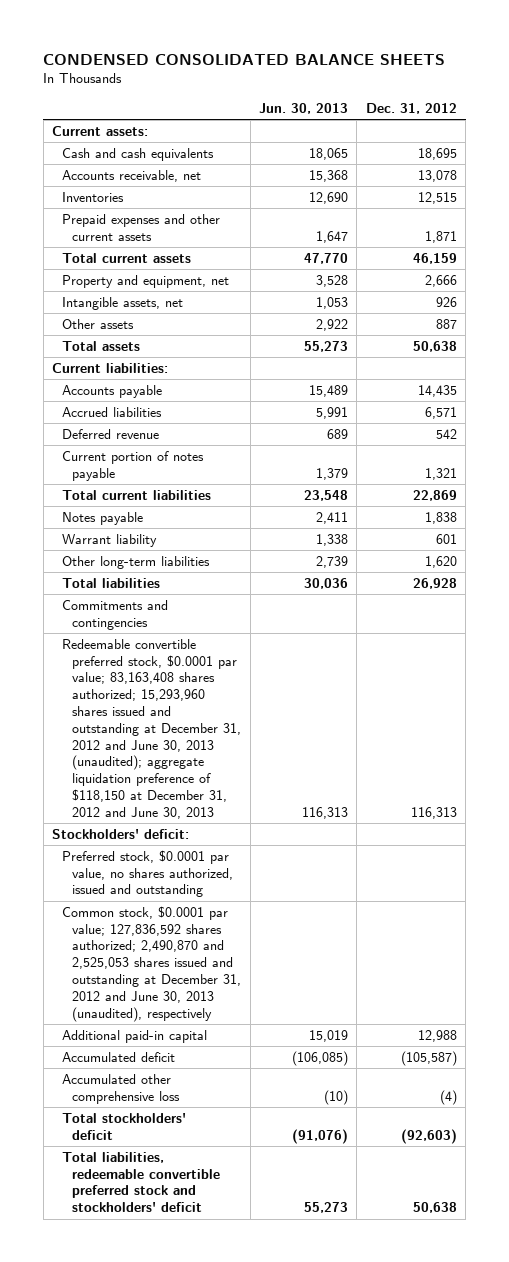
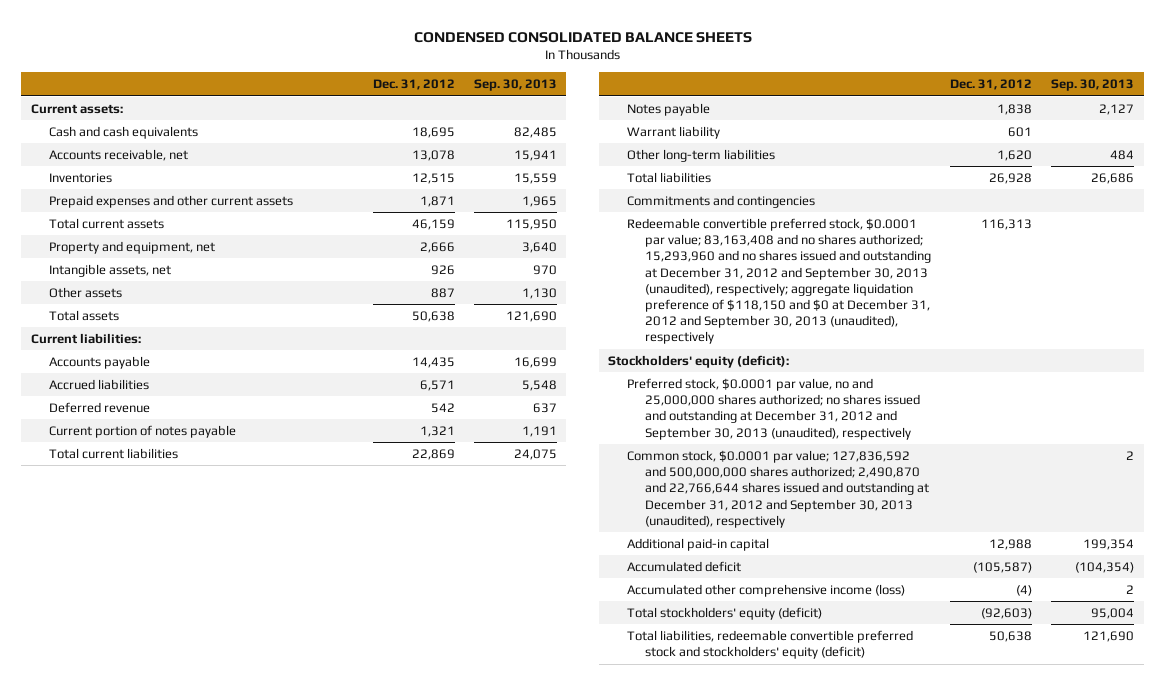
- | Jun. 30, 2013 | Dec. 31, 2012
+ | Dec. 31, 2012 | Sep. 30, 2013
- Redeemable convertible preferred stock, $0.0001 par value; 83,163,408 shares authorized; 15,293,960 shares issued and outstanding at December 31, 2012 and June 30, 2013 (unaudited); aggregate liquidation preference of $118,150 at December 31, 2012 and June 30, 2013 | 116,313 | 116,313
- Stockholders' deficit:
- Preferred stock, $0.0001 par value, no shares authorized, issued and outstanding
- Common stock, $0.0001 par value; 127,836,592 shares authorized; 2,490,870 and 2,525,053 shares issued and outstanding at December 31, 2012 and June 30, 2013 (unaudited), respectively
+ Redeemable convertible preferred stock, $0.0001 par value; 83,163,408 and no shares authorized; 15,293,960 and no shares issued and outstanding at December 31, 2012 and September 30, 2013 (unaudited), respectively; aggregate liquidation preference of $118,150 and $0 at December 31, 2012 and September 30, 2013 (unaudited), respectively | 116,313 |
+ Stockholders' equity (deficit):
+ Preferred stock, $0.0001 par value, no and 25,000,000 shares authorized; no shares issued and outstanding at December 31, 2012 and September 30, 2013 (unaudited), respectively
+ Common stock, $0.0001 par value; 127,836,592 and 500,000,000 shares authorized; 2,490,870 and 22,766,644 shares issued and outstanding at December 31, 2012 and September 30, 2013 (unaudited), respectively | | 2
- Accumulated other comprehensive loss | (10) | (4)
- Total stockholders' deficit | (91,076) | (92,603)
- Total liabilities, redeemable convertible preferred stock and stockholders' deficit | 55,273 | 50,638
+ Accumulated other comprehensive income (loss) | (4) | 2
+ Total stockholders' equity (deficit) | (92,603) | 95,004
+ Total liabilities, redeemable convertible preferred stock and stockholders' equity (deficit) | 50,638 | 121,690

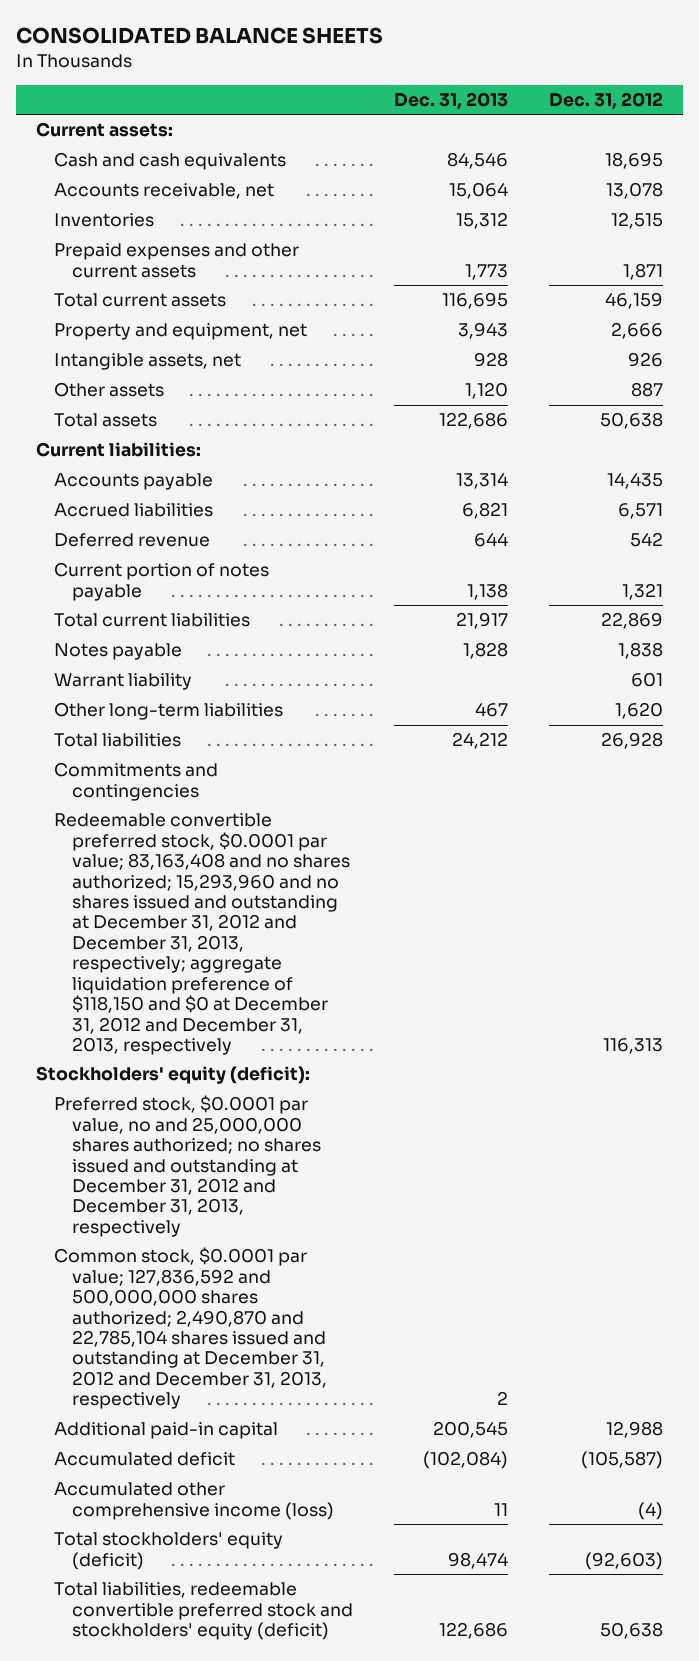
- CONDENSED CONSOLIDATED BALANCE SHEETS
+ CONSOLIDATED BALANCE SHEETS
- | Dec. 31, 2012 | Sep. 30, 2013
+ | Dec. 31, 2013 | Dec. 31, 2012
- Redeemable convertible preferred stock, $0.0001 par value; 83,163,408 and no shares authorized; 15,293,960 and no shares issued and outstanding at December 31, 2012 and September 30, 2013 (unaudited), respectively; aggregate liquidation preference of $118,150 and $0 at December 31, 2012 and September 30, 2013 (unaudited), respectively | 116,313 |
+ Redeemable convertible preferred stock, $0.0001 par value; 83,163,408 and no shares authorized; 15,293,960 and no shares issued and outstanding at December 31, 2012 and December 31, 2013, respectively; aggregate liquidation preference of $118,150 and $0 at December 31, 2012 and December 31, 2013, respectively | | 116,313
- Preferred stock, $0.0001 par value, no and 25,000,000 shares authorized; no shares issued and outstanding at December 31, 2012 and September 30, 2013 (unaudited), respectively
- Common stock, $0.0001 par value; 127,836,592 and 500,000,000 shares authorized; 2,490,870 and 22,766,644 shares issued and outstanding at December 31, 2012 and September 30, 2013 (unaudited), respectively | | 2
+ Preferred stock, $0.0001 par value, no and 25,000,000 shares authorized; no shares issued and outstanding at December 31, 2012 and December 31, 2013, respectively
+ Common stock, $0.0001 par value; 127,836,592 and 500,000,000 shares authorized; 2,490,870 and 22,785,104 shares issued and outstanding at December 31, 2012 and December 31, 2013, respectively | 2 |

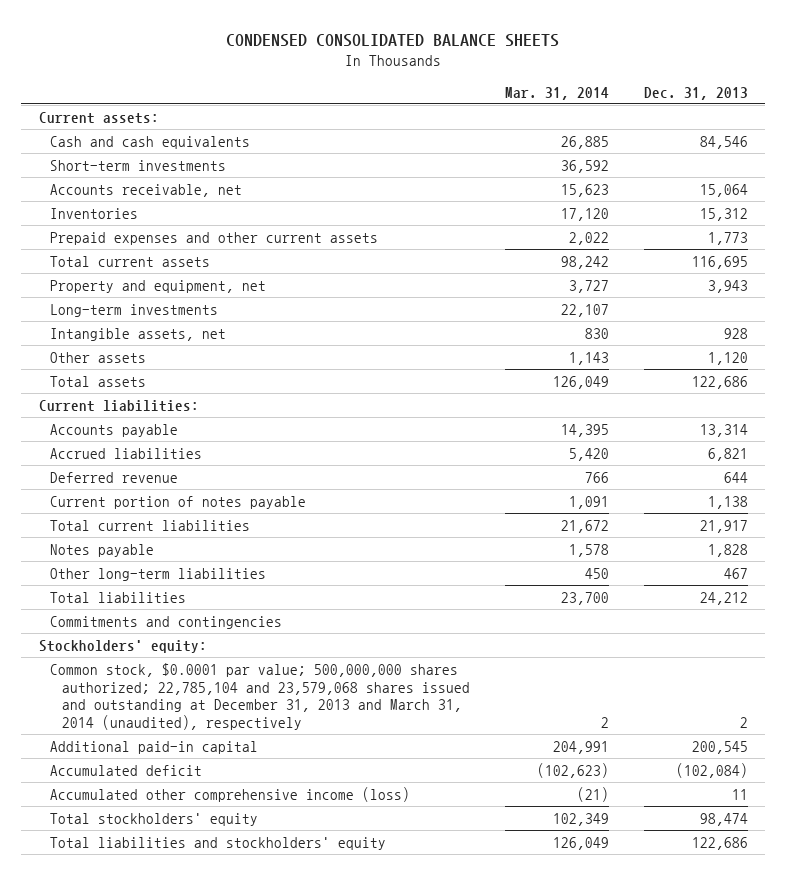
- CONSOLIDATED BALANCE SHEETS
+ CONDENSED CONSOLIDATED BALANCE SHEETS
- | Dec. 31, 2013 | Dec. 31, 2012
+ | Mar. 31, 2014 | Dec. 31, 2013
+ Short-term investments | 36,592 |
+ Long-term investments | 22,107 |
- Warrant liability | | 601
- Redeemable convertible preferred stock, $0.0001 par value; 83,163,408 and no shares authorized; 15,293,960 and no shares issued and outstanding at December 31, 2012 and December 31, 2013, respectively; aggregate liquidation preference of $118,150 and $0 at December 31, 2012 and December 31, 2013, respectively | | 116,313
- Stockholders' equity (deficit):
- Preferred stock, $0.0001 par value, no and 25,000,000 shares authorized; no shares issued and outstanding at December 31, 2012 and December 31, 2013, respectively
- Common stock, $0.0001 par value; 127,836,592 and 500,000,000 shares authorized; 2,490,870 and 22,785,104 shares issued and outstanding at December 31, 2012 and December 31, 2013, respectively | 2 |
+ Stockholders' equity:
+ Common stock, $0.0001 par value; 500,000,000 shares authorized; 22,785,104 and 23,579,068 shares issued and outstanding at December 31, 2013 and March 31, 2014 (unaudited), respectively | 2 | 2
- Total stockholders' equity (deficit) | 98,474 | (92,603)
- Total liabilities, redeemable convertible preferred stock and stockholders' equity (deficit) | 122,686 | 50,638
+ Total stockholders' equity | 102,349 | 98,474
+ Total liabilities and stockholders' equity | 126,049 | 122,686

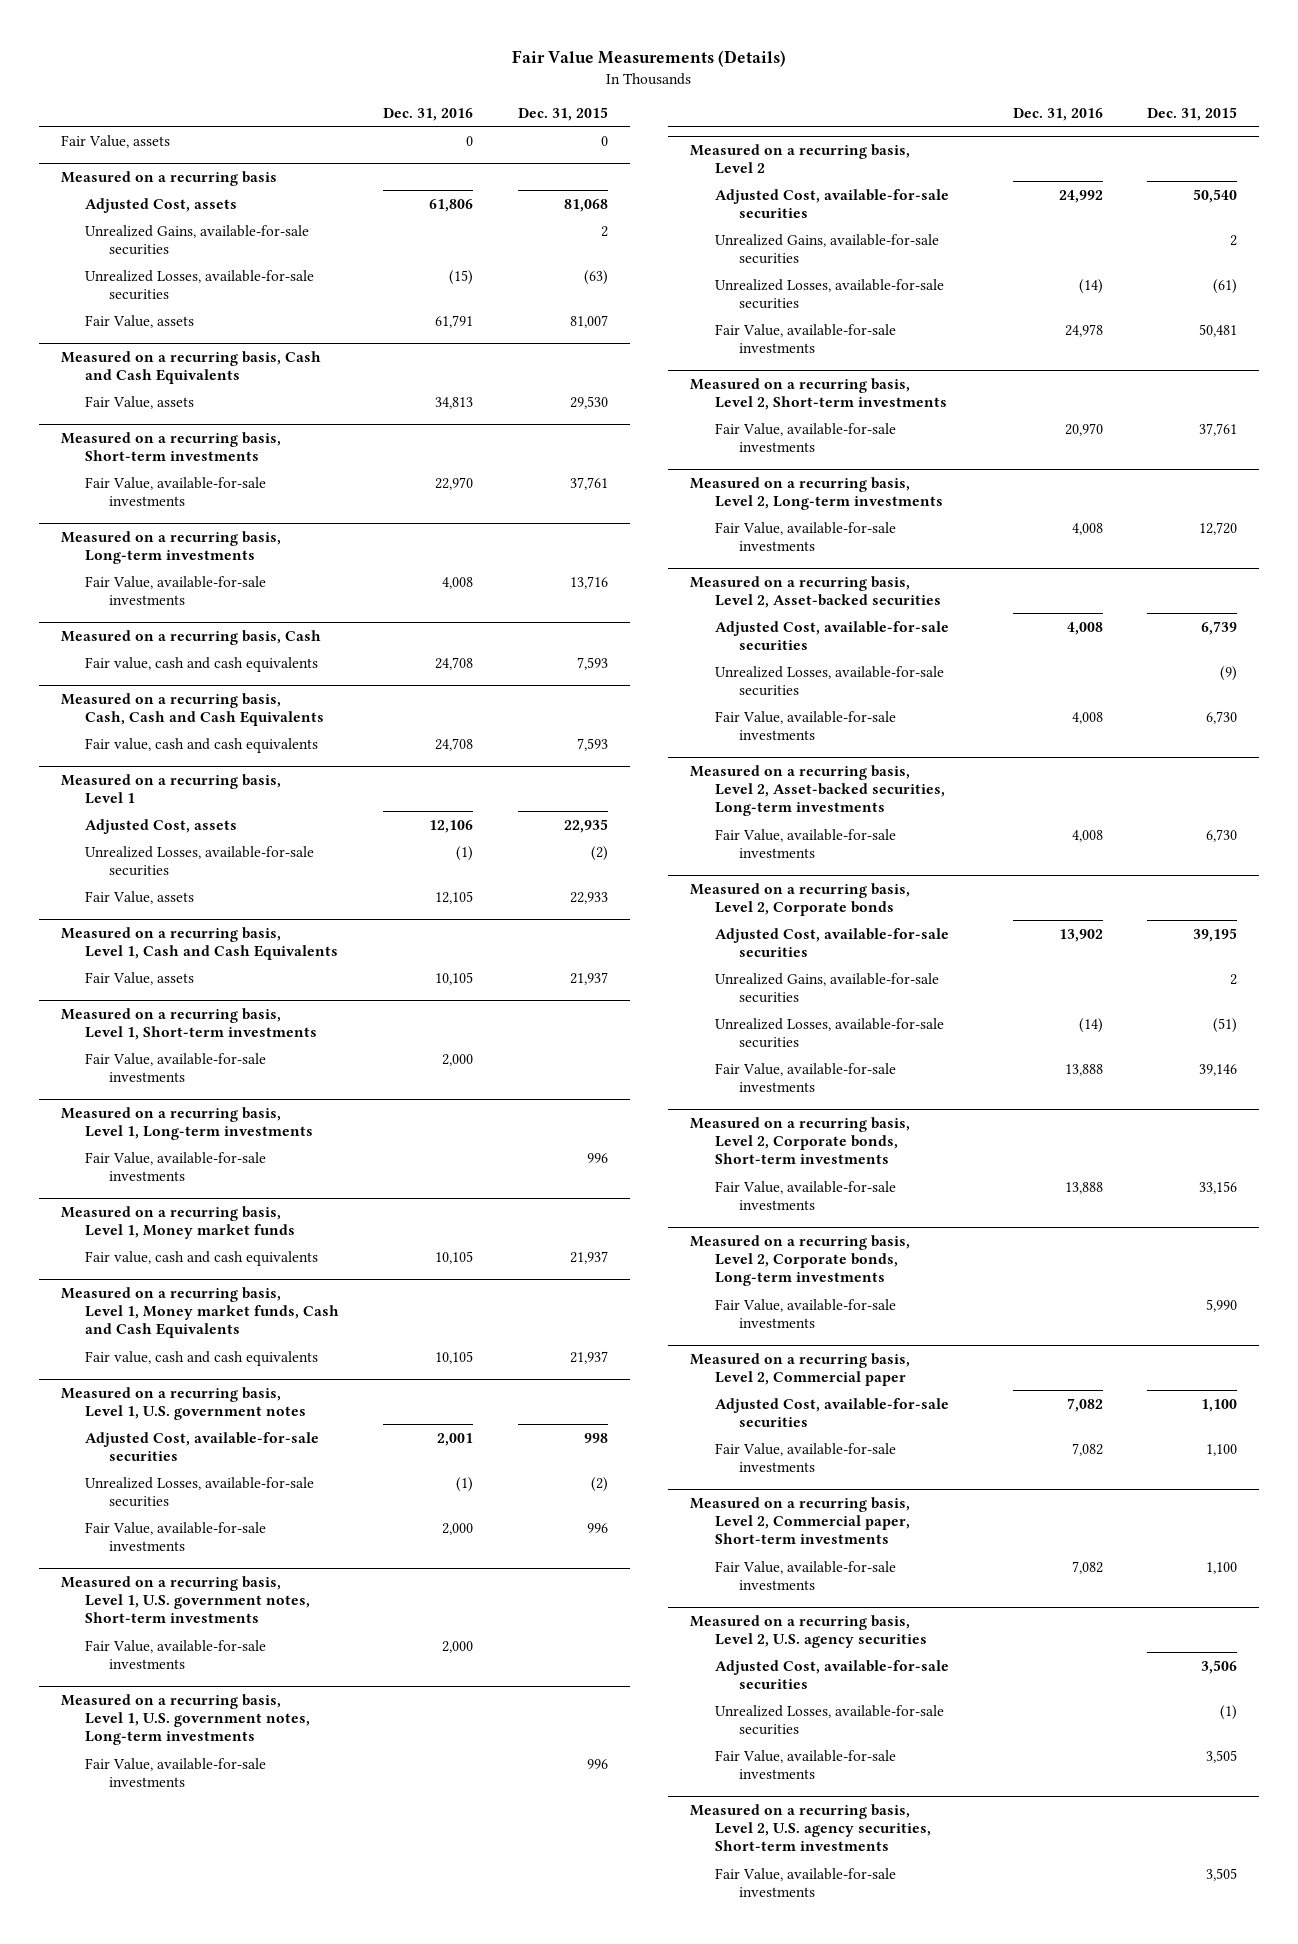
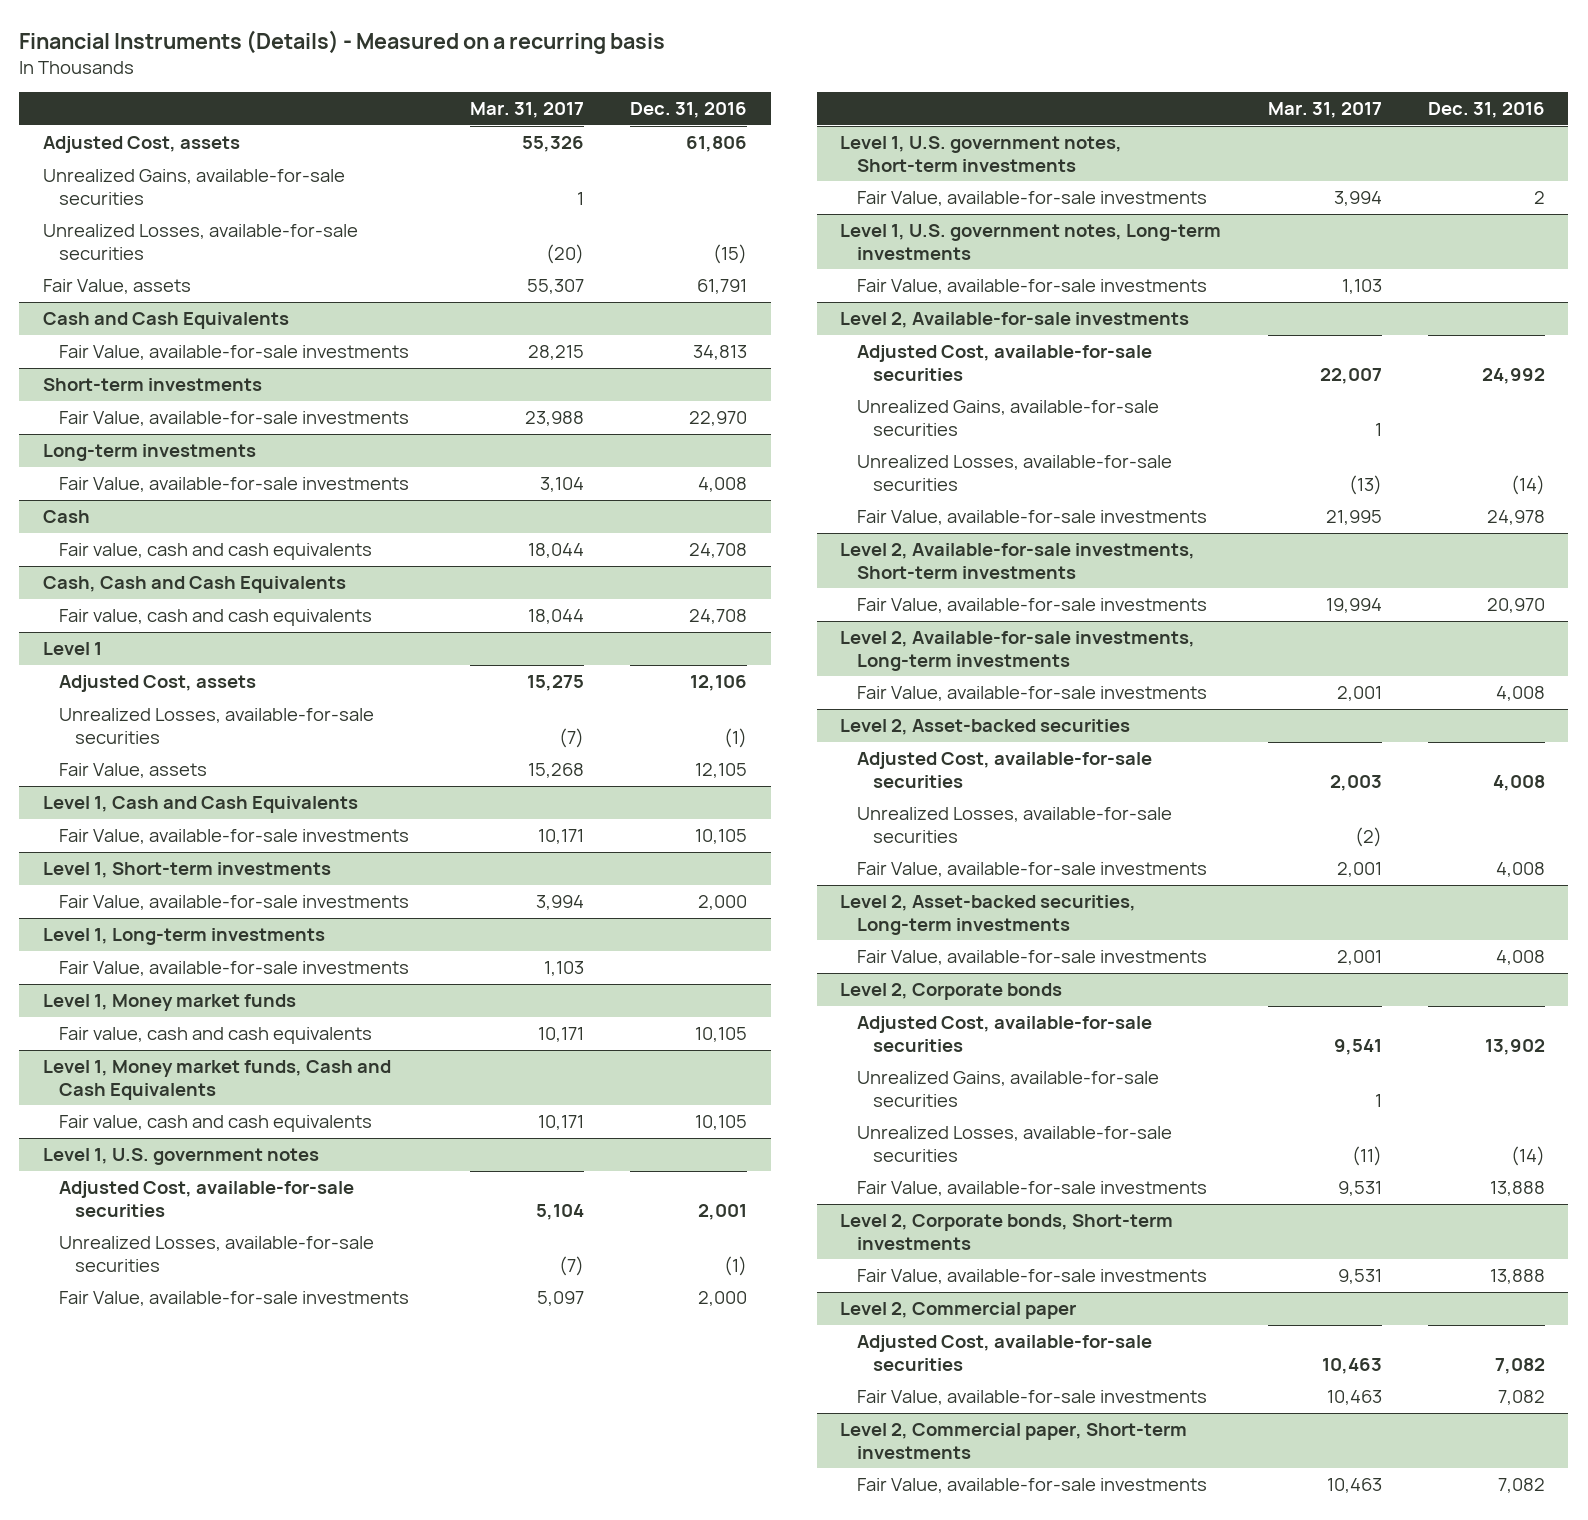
- Fair Value Measurements (Details)
+ Financial Instruments (Details) - Measured on a recurring basis
- | Dec. 31, 2016 | Dec. 31, 2015
+ | Mar. 31, 2017 | Dec. 31, 2016
- Fair Value, assets | 0 | 0
- Measured on a recurring basis
- Measured on a recurring basis, Cash and Cash Equivalents
- Fair Value, assets | 34,813 | 29,530
- Measured on a recurring basis, Short-term investments
+ Cash and Cash Equivalents
+ Fair Value, available-for-sale investments | 28,215 | 34,813
+ Short-term investments
- Measured on a recurring basis, Long-term investments
+ Long-term investments
- Measured on a recurring basis, Cash
+ Cash
- Measured on a recurring basis, Cash, Cash and Cash Equivalents
+ Cash, Cash and Cash Equivalents
- Measured on a recurring basis, Level 1
+ Level 1
- Measured on a recurring basis, Level 1, Cash and Cash Equivalents
- Fair Value, assets | 10,105 | 21,937
- Measured on a recurring basis, Level 1, Short-term investments
+ Level 1, Cash and Cash Equivalents
+ Fair Value, available-for-sale investments | 10,171 | 10,105
+ Level 1, Short-term investments
- Measured on a recurring basis, Level 1, Long-term investments
+ Level 1, Long-term investments
- Measured on a recurring basis, Level 1, Money market funds
+ Level 1, Money market funds
- Measured on a recurring basis, Level 1, Money market funds, Cash and Cash Equivalents
+ Level 1, Money market funds, Cash and Cash Equivalents
- Measured on a recurring basis, Level 1, U.S. government notes
+ Level 1, U.S. government notes
- Measured on a recurring basis, Level 1, U.S. government notes, Short-term investments
- Fair Value, available-for-sale investments | 2,000 |
- Measured on a recurring basis, Level 1, U.S. government notes, Long-term investments
+ Level 1, U.S. government notes, Short-term investments
+ Fair Value, available-for-sale investments | 3,994 | 2
+ Level 1, U.S. government notes, Long-term investments
- Measured on a recurring basis, Level 2
+ Level 2, Available-for-sale investments
- Measured on a recurring basis, Level 2, Short-term investments
+ Level 2, Available-for-sale investments, Short-term investments
- Measured on a recurring basis, Level 2, Long-term investments
+ Level 2, Available-for-sale investments, Long-term investments
- Measured on a recurring basis, Level 2, Asset-backed securities
+ Level 2, Asset-backed securities
- Measured on a recurring basis, Level 2, Asset-backed securities, Long-term investments
+ Level 2, Asset-backed securities, Long-term investments
- Measured on a recurring basis, Level 2, Corporate bonds
+ Level 2, Corporate bonds
- Measured on a recurring basis, Level 2, Corporate bonds, Short-term investments
+ Level 2, Corporate bonds, Short-term investments
- Measured on a recurring basis, Level 2, Corporate bonds, Long-term investments
- Fair Value, available-for-sale investments | | 5,990
- Measured on a recurring basis, Level 2, Commercial paper
+ Level 2, Commercial paper
- Measured on a recurring basis, Level 2, Commercial paper, Short-term investments
+ Level 2, Commercial paper, Short-term investments
- Measured on a recurring basis, Level 2, U.S. agency securities
- Adjusted Cost, available-for-sale securities | | 3,506
- Unrealized Losses, available-for-sale securities | | (1)
- Fair Value, available-for-sale investments | | 3,505
- Measured on a recurring basis, Level 2, U.S. agency securities, Short-term investments
- Fair Value, available-for-sale investments | | 3,505

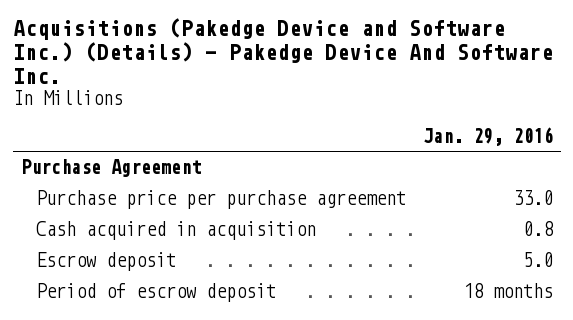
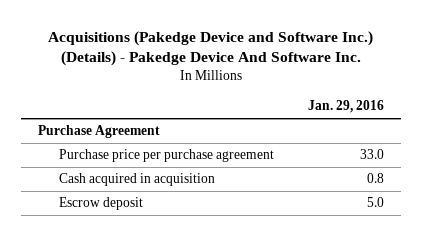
- Period of escrow deposit | 18 months

